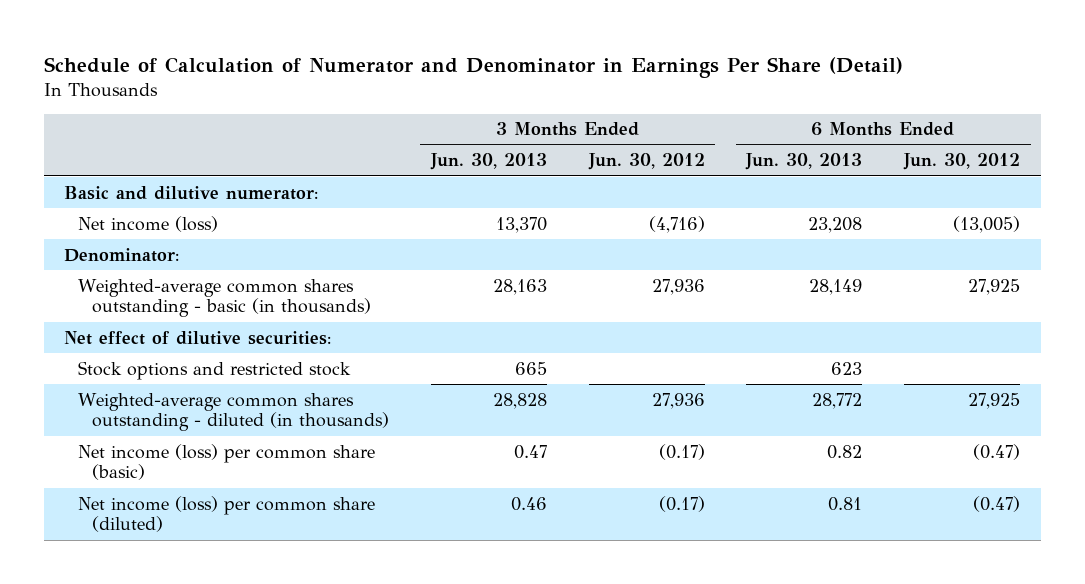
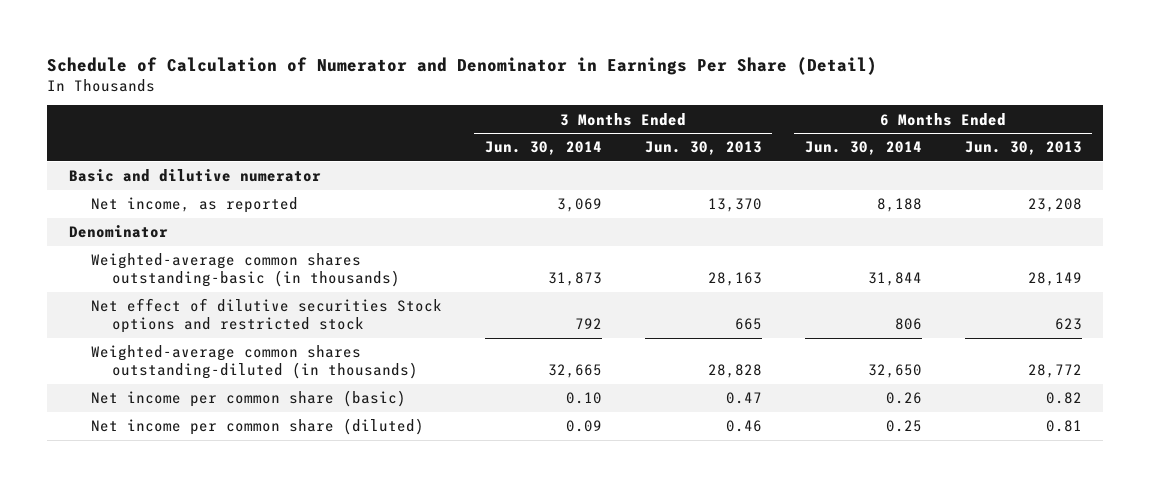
- | 3 Months Ended Jun. 30, 2013 | 3 Months Ended Jun. 30, 2012 | 6 Months Ended Jun. 30, 2013 | 6 Months Ended Jun. 30, 2012
+ | 3 Months Ended Jun. 30, 2014 | 3 Months Ended Jun. 30, 2013 | 6 Months Ended Jun. 30, 2014 | 6 Months Ended Jun. 30, 2013
- Basic and dilutive numerator:
- Net income (loss) | 13,370 | (4,716) | 23,208 | (13,005)
- Denominator:
- Weighted-average common shares outstanding - basic (in thousands) | 28,163 | 27,936 | 28,149 | 27,925
- Net effect of dilutive securities:
- Stock options and restricted stock | 665 | | 623 |
- Weighted-average common shares outstanding - diluted (in thousands) | 28,828 | 27,936 | 28,772 | 27,925
- Net income (loss) per common share (basic) | 0.47 | (0.17) | 0.82 | (0.47)
- Net income (loss) per common share (diluted) | 0.46 | (0.17) | 0.81 | (0.47)
+ Basic and dilutive numerator
+ Net income, as reported | 3,069 | 13,370 | 8,188 | 23,208
+ Denominator
+ Weighted-average common shares outstanding-basic (in thousands) | 31,873 | 28,163 | 31,844 | 28,149
+ Net effect of dilutive securities Stock options and restricted stock | 792 | 665 | 806 | 623
+ Weighted-average common shares outstanding-diluted (in thousands) | 32,665 | 28,828 | 32,650 | 28,772
+ Net income per common share (basic) | 0.10 | 0.47 | 0.26 | 0.82
+ Net income per common share (diluted) | 0.09 | 0.46 | 0.25 | 0.81

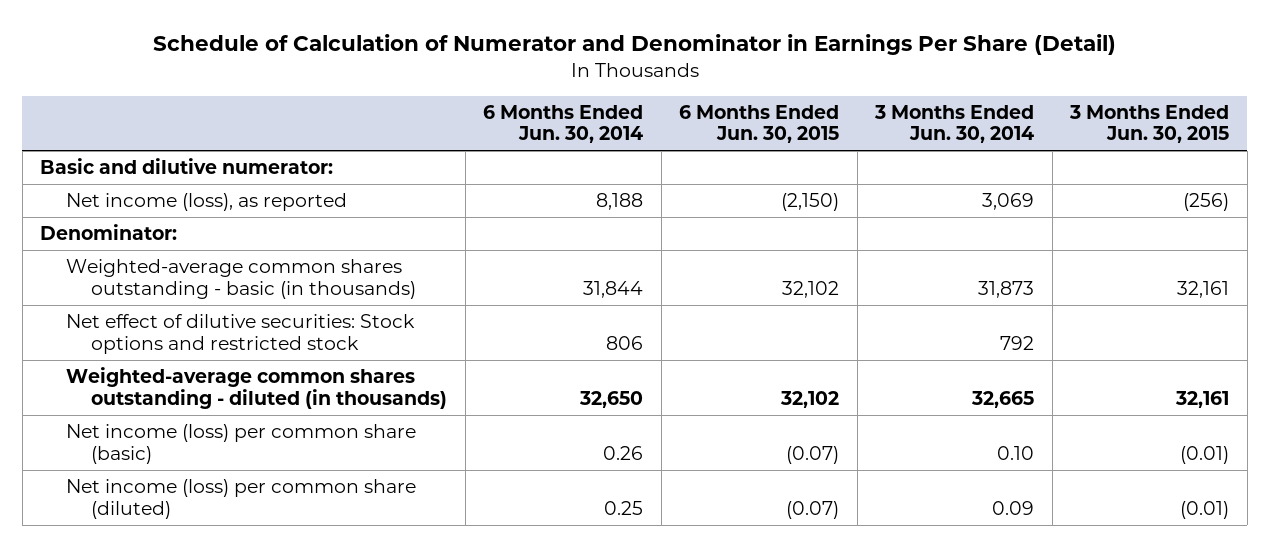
- | 3 Months Ended Jun. 30, 2014 | 3 Months Ended Jun. 30, 2013 | 6 Months Ended Jun. 30, 2014 | 6 Months Ended Jun. 30, 2013
+ | 6 Months Ended Jun. 30, 2014 | 6 Months Ended Jun. 30, 2015 | 3 Months Ended Jun. 30, 2014 | 3 Months Ended Jun. 30, 2015
- Basic and dilutive numerator
- Net income, as reported | 3,069 | 13,370 | 8,188 | 23,208
- Denominator
- Weighted-average common shares outstanding-basic (in thousands) | 31,873 | 28,163 | 31,844 | 28,149
- Net effect of dilutive securities Stock options and restricted stock | 792 | 665 | 806 | 623
- Weighted-average common shares outstanding-diluted (in thousands) | 32,665 | 28,828 | 32,650 | 28,772
- Net income per common share (basic) | 0.10 | 0.47 | 0.26 | 0.82
- Net income per common share (diluted) | 0.09 | 0.46 | 0.25 | 0.81
+ Basic and dilutive numerator:
+ Net income (loss), as reported | 8,188 | (2,150) | 3,069 | (256)
+ Denominator:
+ Weighted-average common shares outstanding - basic (in thousands) | 31,844 | 32,102 | 31,873 | 32,161
+ Net effect of dilutive securities: Stock options and restricted stock | 806 | | 792 |
+ Weighted-average common shares outstanding - diluted (in thousands) | 32,650 | 32,102 | 32,665 | 32,161
+ Net income (loss) per common share (basic) | 0.26 | (0.07) | 0.10 | (0.01)
+ Net income (loss) per common share (diluted) | 0.25 | (0.07) | 0.09 | (0.01)

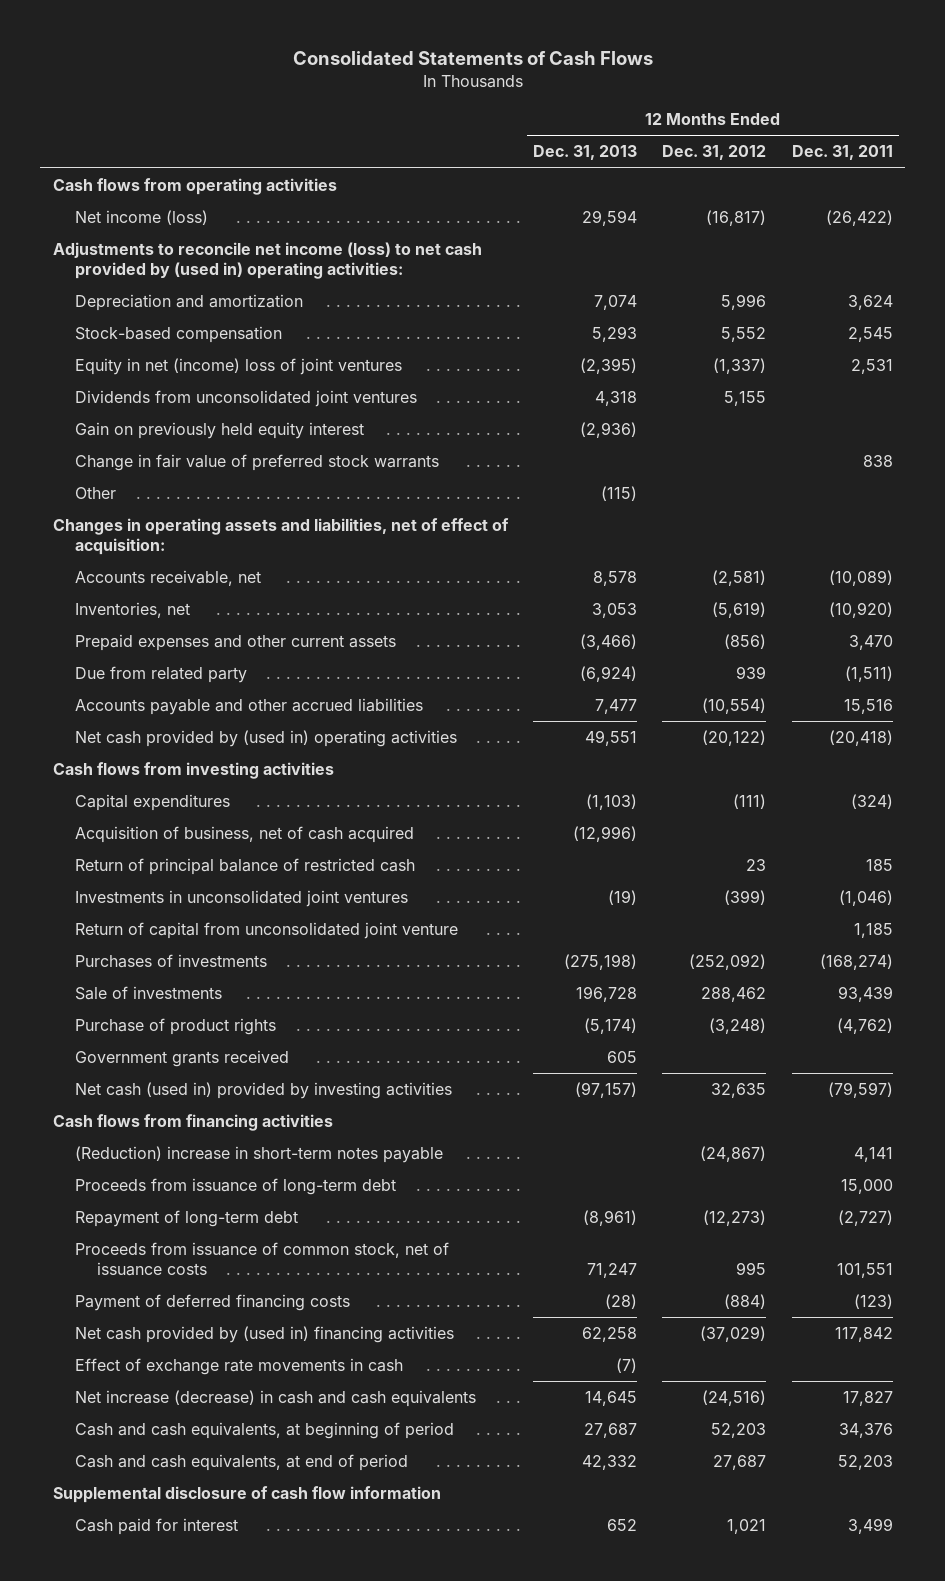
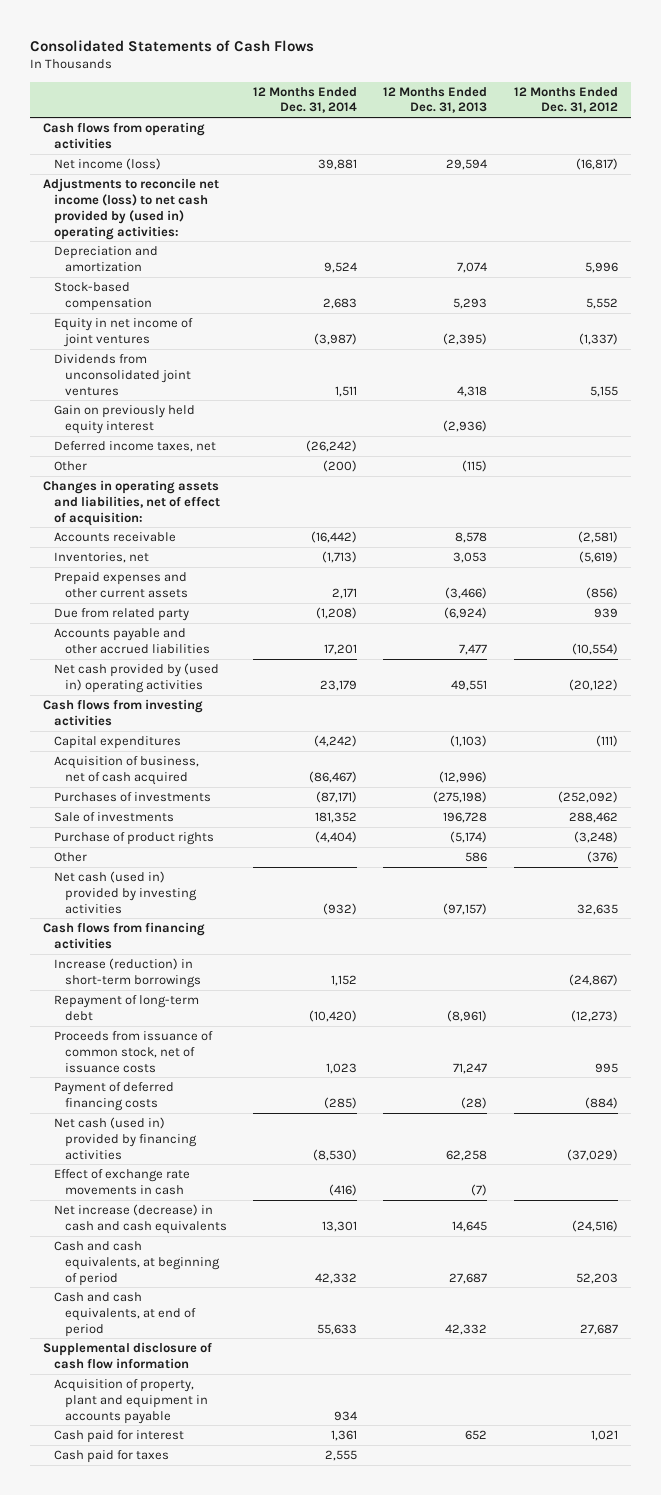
- | 12 Months Ended Dec. 31, 2013 | 12 Months Ended Dec. 31, 2012 | 12 Months Ended Dec. 31, 2011
+ | 12 Months Ended Dec. 31, 2014 | 12 Months Ended Dec. 31, 2013 | 12 Months Ended Dec. 31, 2012
- Equity in net (income) loss of joint ventures | (2,395) | (1,337) | 2,531
+ Equity in net income of joint ventures | (3,987) | (2,395) | (1,337)
- Change in fair value of preferred stock warrants | | | 838
+ Deferred income taxes, net | (26,242) | |
- Accounts receivable, net | 8,578 | (2,581) | (10,089)
+ Accounts receivable | (16,442) | 8,578 | (2,581)
- Return of principal balance of restricted cash | | 23 | 185
- Investments in unconsolidated joint ventures | (19) | (399) | (1,046)
- Return of capital from unconsolidated joint venture | | | 1,185
- Government grants received | 605 | |
+ Other | | 586 | (376)
- (Reduction) increase in short-term notes payable | | (24,867) | 4,141
- Proceeds from issuance of long-term debt | | | 15,000
+ Increase (reduction) in short-term borrowings | 1,152 | | (24,867)
- Net cash provided by (used in) financing activities | 62,258 | (37,029) | 117,842
+ Net cash (used in) provided by financing activities | (8,530) | 62,258 | (37,029)
+ Acquisition of property, plant and equipment in accounts payable | 934 | |
+ Cash paid for taxes | 2,555 | |

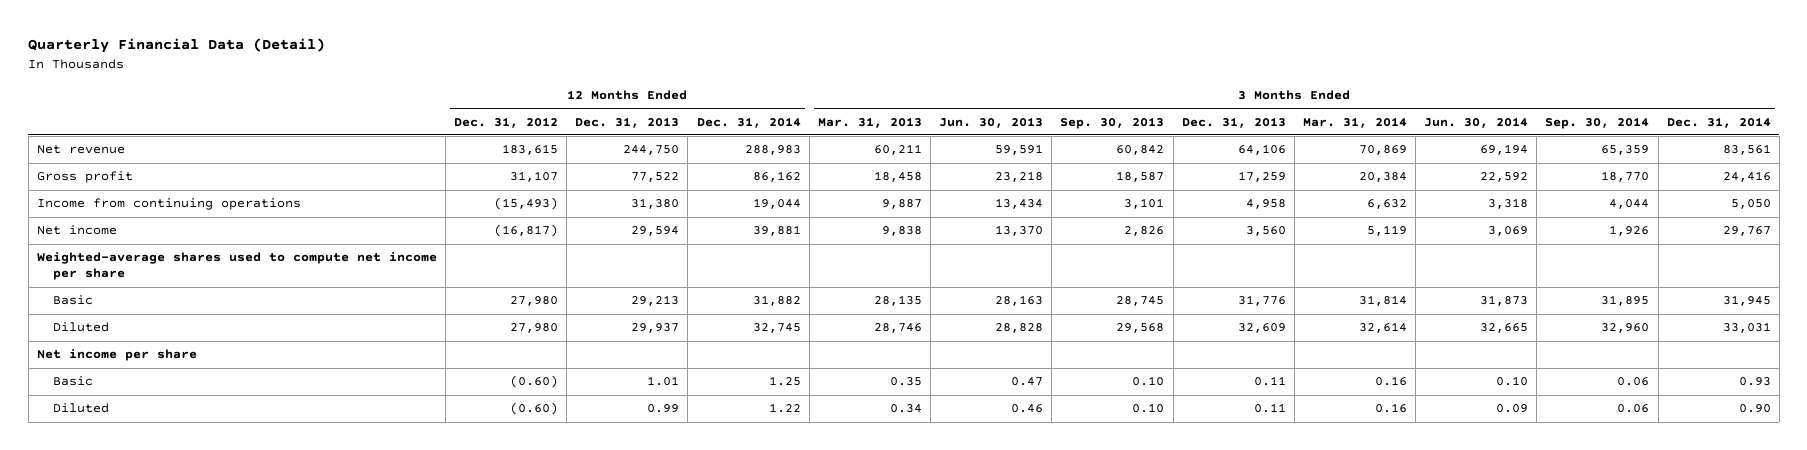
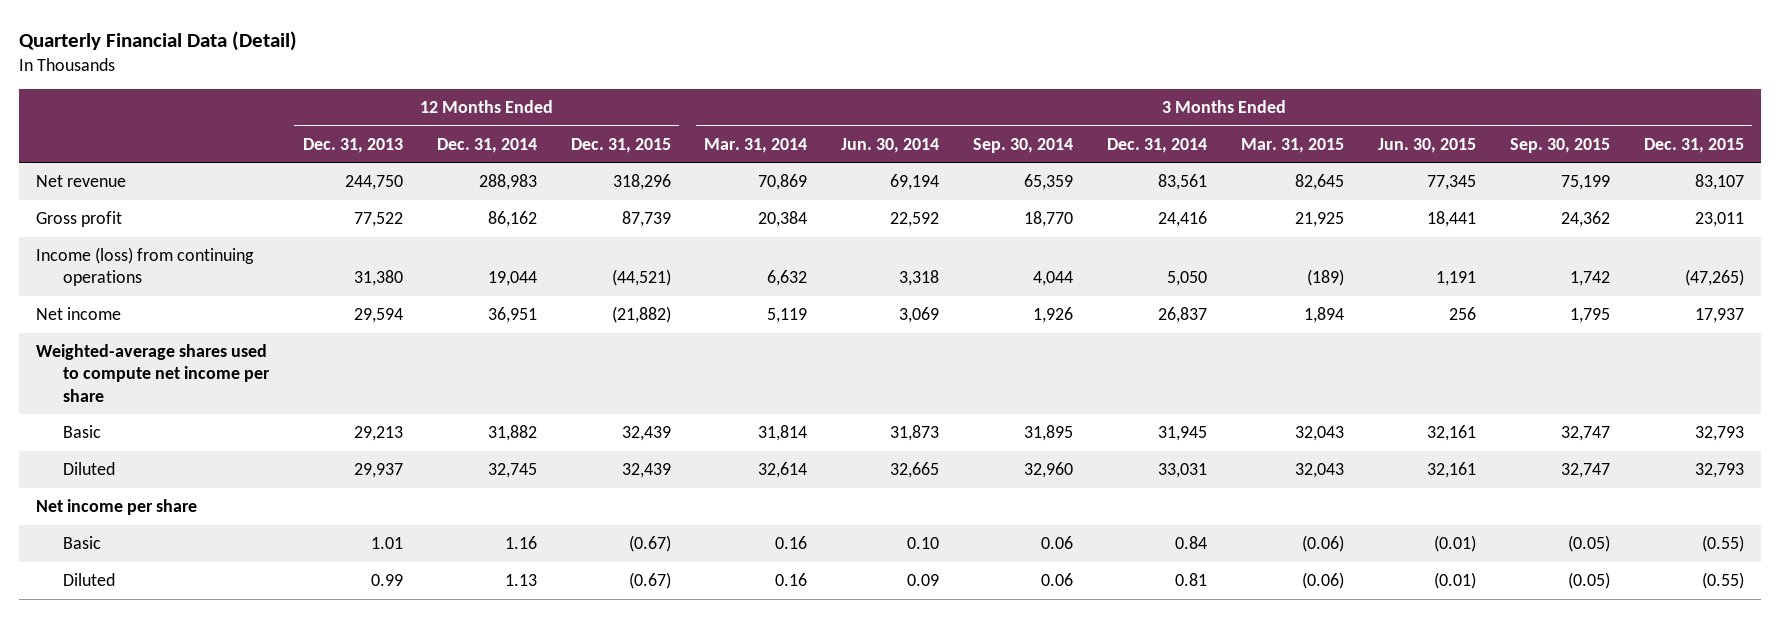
- | 12 Months Ended Dec. 31, 2012 | 12 Months Ended Dec. 31, 2013 | 12 Months Ended Dec. 31, 2014 | 3 Months Ended Mar. 31, 2013 | 3 Months Ended Jun. 30, 2013 | 3 Months Ended Sep. 30, 2013 | 3 Months Ended Dec. 31, 2013 | 3 Months Ended Mar. 31, 2014 | 3 Months Ended Jun. 30, 2014 | 3 Months Ended Sep. 30, 2014 | 3 Months Ended Dec. 31, 2014
+ | 12 Months Ended Dec. 31, 2013 | 12 Months Ended Dec. 31, 2014 | 12 Months Ended Dec. 31, 2015 | 3 Months Ended Mar. 31, 2014 | 3 Months Ended Jun. 30, 2014 | 3 Months Ended Sep. 30, 2014 | 3 Months Ended Dec. 31, 2014 | 3 Months Ended Mar. 31, 2015 | 3 Months Ended Jun. 30, 2015 | 3 Months Ended Sep. 30, 2015 | 3 Months Ended Dec. 31, 2015
- Income from continuing operations | (15,493) | 31,380 | 19,044 | 9,887 | 13,434 | 3,101 | 4,958 | 6,632 | 3,318 | 4,044 | 5,050
- Net income | (16,817) | 29,594 | 39,881 | 9,838 | 13,370 | 2,826 | 3,560 | 5,119 | 3,069 | 1,926 | 29,767
+ Income (loss) from continuing operations | 31,380 | 19,044 | (44,521) | 6,632 | 3,318 | 4,044 | 5,050 | (189) | 1,191 | 1,742 | (47,265)
+ Net income | 29,594 | 36,951 | (21,882) | 5,119 | 3,069 | 1,926 | 26,837 | 1,894 | 256 | 1,795 | 17,937
- Basic | (0.60) | 1.01 | 1.25 | 0.35 | 0.47 | 0.10 | 0.11 | 0.16 | 0.10 | 0.06 | 0.93
- Diluted | (0.60) | 0.99 | 1.22 | 0.34 | 0.46 | 0.10 | 0.11 | 0.16 | 0.09 | 0.06 | 0.90
+ Basic | 1.01 | 1.16 | (0.67) | 0.16 | 0.10 | 0.06 | 0.84 | (0.06) | (0.01) | (0.05) | (0.55)
+ Diluted | 0.99 | 1.13 | (0.67) | 0.16 | 0.09 | 0.06 | 0.81 | (0.06) | (0.01) | (0.05) | (0.55)

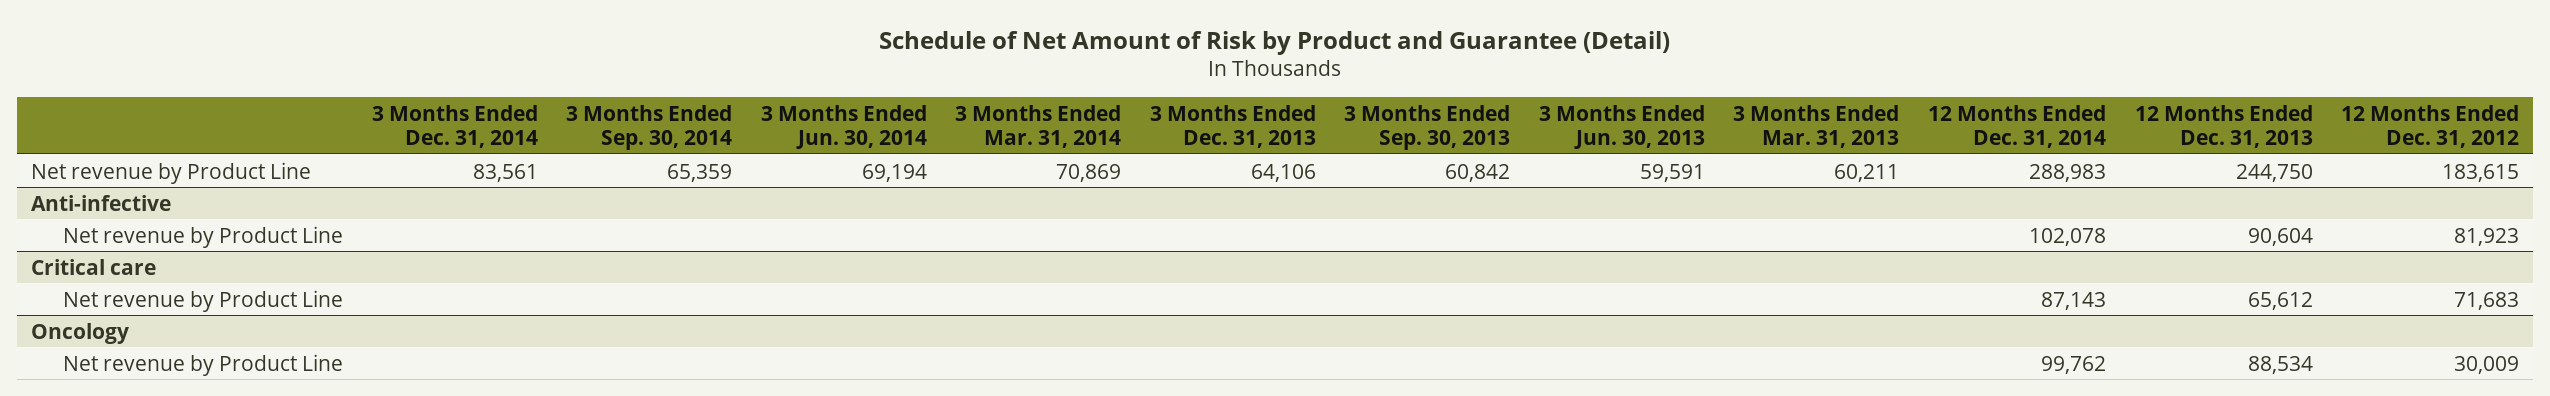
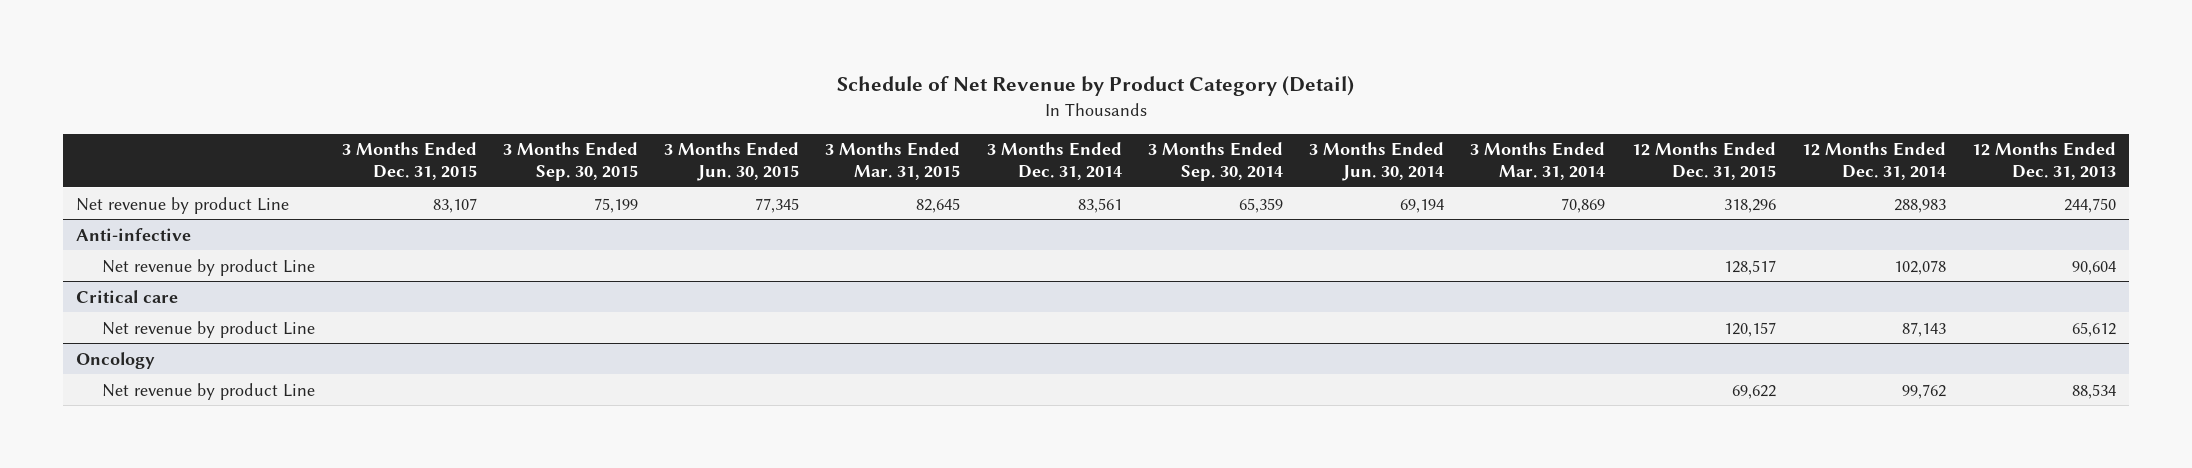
- Schedule of Net Amount of Risk by Product and Guarantee (Detail)
+ Schedule of Net Revenue by Product Category (Detail)
- | 3 Months Ended Dec. 31, 2014 | 3 Months Ended Sep. 30, 2014 | 3 Months Ended Jun. 30, 2014 | 3 Months Ended Mar. 31, 2014 | 3 Months Ended Dec. 31, 2013 | 3 Months Ended Sep. 30, 2013 | 3 Months Ended Jun. 30, 2013 | 3 Months Ended Mar. 31, 2013 | 12 Months Ended Dec. 31, 2014 | 12 Months Ended Dec. 31, 2013 | 12 Months Ended Dec. 31, 2012
+ | 3 Months Ended Dec. 31, 2015 | 3 Months Ended Sep. 30, 2015 | 3 Months Ended Jun. 30, 2015 | 3 Months Ended Mar. 31, 2015 | 3 Months Ended Dec. 31, 2014 | 3 Months Ended Sep. 30, 2014 | 3 Months Ended Jun. 30, 2014 | 3 Months Ended Mar. 31, 2014 | 12 Months Ended Dec. 31, 2015 | 12 Months Ended Dec. 31, 2014 | 12 Months Ended Dec. 31, 2013
- Net revenue by Product Line | 83,561 | 65,359 | 69,194 | 70,869 | 64,106 | 60,842 | 59,591 | 60,211 | 288,983 | 244,750 | 183,615
+ Net revenue by product Line | 83,107 | 75,199 | 77,345 | 82,645 | 83,561 | 65,359 | 69,194 | 70,869 | 318,296 | 288,983 | 244,750
@ Anti-infective
- Net revenue by Product Line | | | | | | | | | 102,078 | 90,604 | 81,923
+ Net revenue by product Line | | | | | | | | | 128,517 | 102,078 | 90,604
@ Critical care
- Net revenue by Product Line | | | | | | | | | 87,143 | 65,612 | 71,683
+ Net revenue by product Line | | | | | | | | | 120,157 | 87,143 | 65,612
@ Oncology
- Net revenue by Product Line | | | | | | | | | 99,762 | 88,534 | 30,009
+ Net revenue by product Line | | | | | | | | | 69,622 | 99,762 | 88,534

